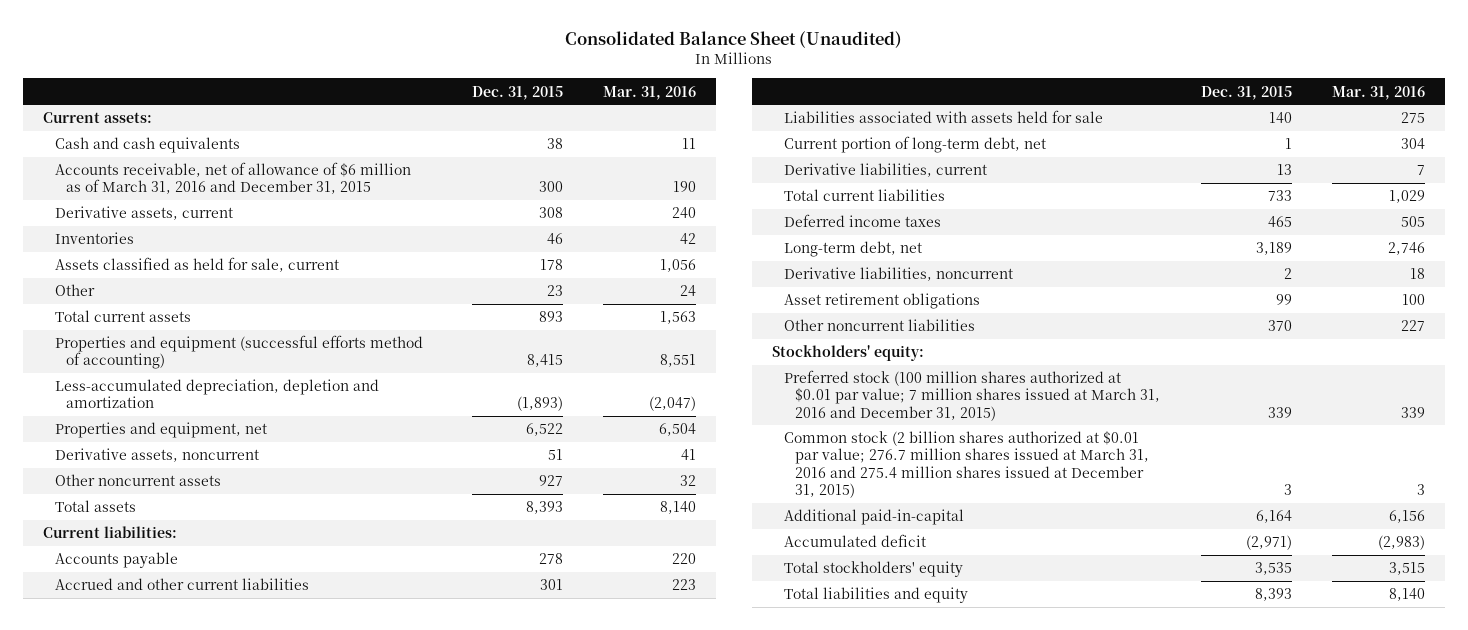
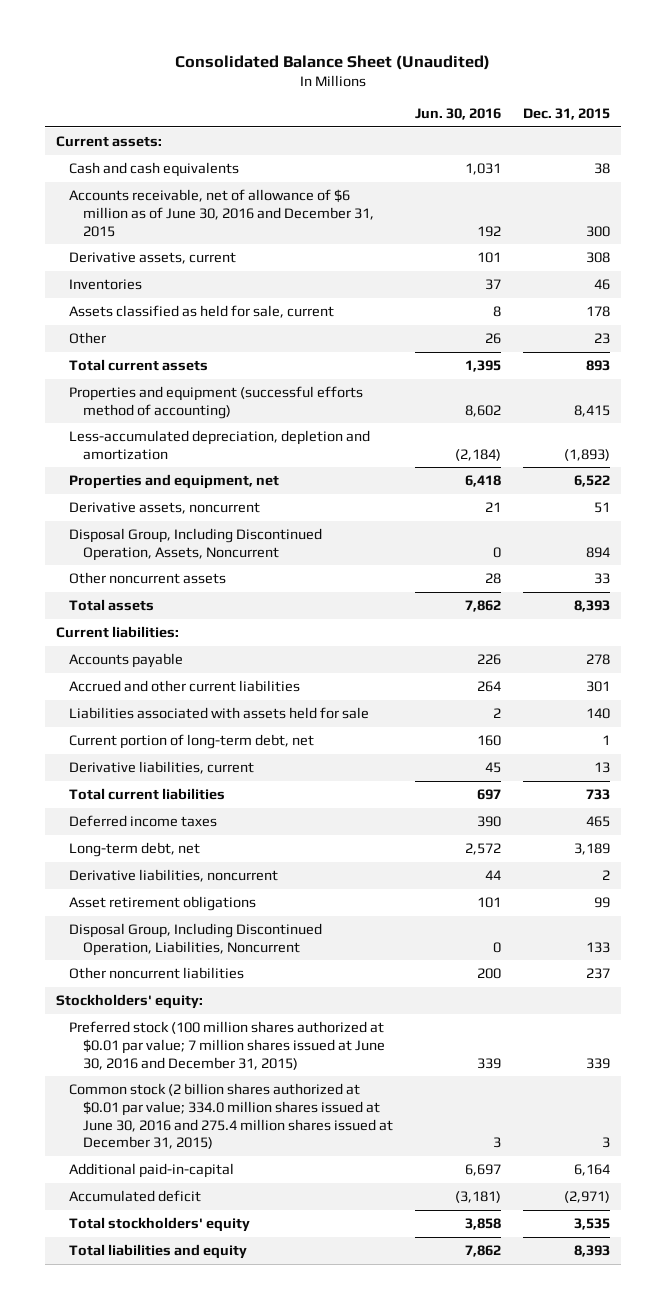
- | Dec. 31, 2015 | Mar. 31, 2016
+ | Jun. 30, 2016 | Dec. 31, 2015
- Accounts receivable, net of allowance of $6 million as of March 31, 2016 and December 31, 2015 | 300 | 190
+ Accounts receivable, net of allowance of $6 million as of June 30, 2016 and December 31, 2015 | 192 | 300
- Other noncurrent assets | 927 | 32
+ Disposal Group, Including Discontinued Operation, Assets, Noncurrent | 0 | 894
+ Other noncurrent assets | 28 | 33
- Other noncurrent liabilities | 370 | 227
+ Disposal Group, Including Discontinued Operation, Liabilities, Noncurrent | 0 | 133
+ Other noncurrent liabilities | 200 | 237
- Preferred stock (100 million shares authorized at $0.01 par value; 7 million shares issued at March 31, 2016 and December 31, 2015) | 339 | 339
- Common stock (2 billion shares authorized at $0.01 par value; 276.7 million shares issued at March 31, 2016 and 275.4 million shares issued at December 31, 2015) | 3 | 3
+ Preferred stock (100 million shares authorized at $0.01 par value; 7 million shares issued at June 30, 2016 and December 31, 2015) | 339 | 339
+ Common stock (2 billion shares authorized at $0.01 par value; 334.0 million shares issued at June 30, 2016 and 275.4 million shares issued at December 31, 2015) | 3 | 3

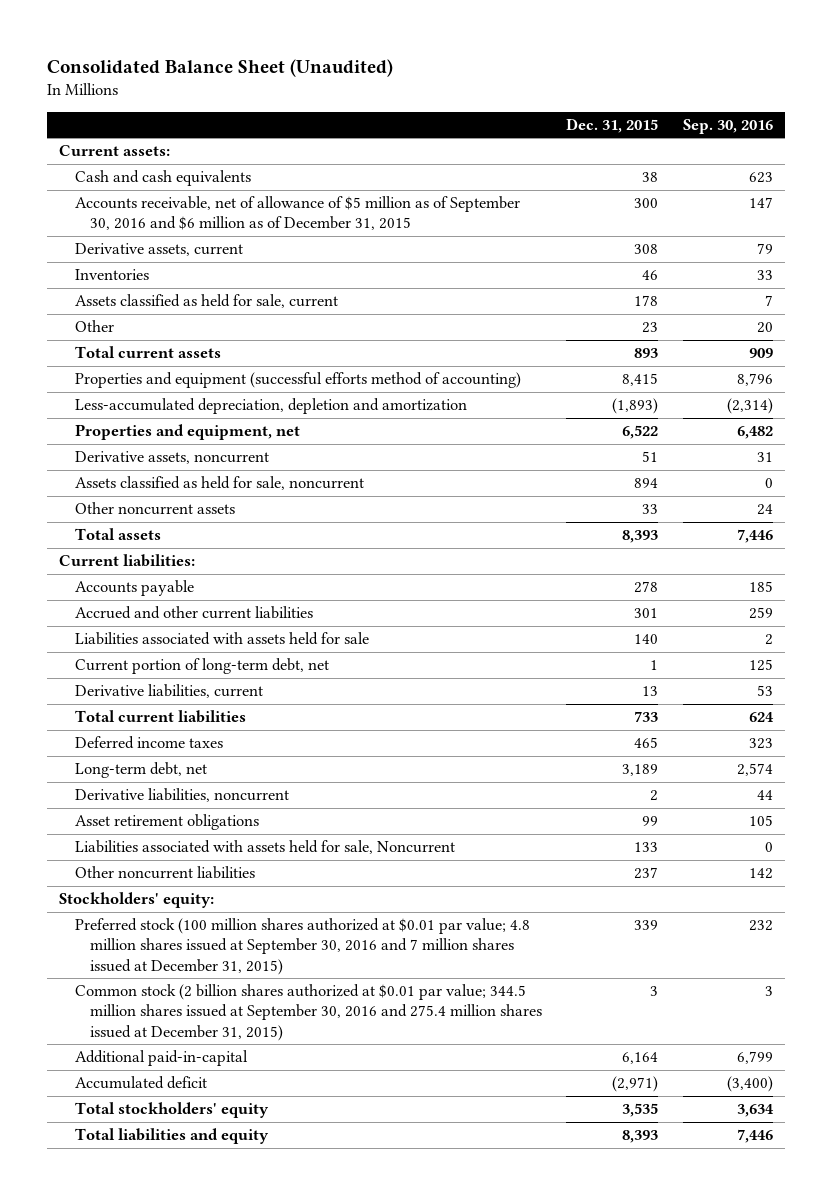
- | Jun. 30, 2016 | Dec. 31, 2015
+ | Dec. 31, 2015 | Sep. 30, 2016
- Accounts receivable, net of allowance of $6 million as of June 30, 2016 and December 31, 2015 | 192 | 300
+ Accounts receivable, net of allowance of $5 million as of September 30, 2016 and $6 million as of December 31, 2015 | 300 | 147
- Disposal Group, Including Discontinued Operation, Assets, Noncurrent | 0 | 894
+ Assets classified as held for sale, noncurrent | 894 | 0
- Disposal Group, Including Discontinued Operation, Liabilities, Noncurrent | 0 | 133
+ Liabilities associated with assets held for sale, Noncurrent | 133 | 0
- Preferred stock (100 million shares authorized at $0.01 par value; 7 million shares issued at June 30, 2016 and December 31, 2015) | 339 | 339
- Common stock (2 billion shares authorized at $0.01 par value; 334.0 million shares issued at June 30, 2016 and 275.4 million shares issued at December 31, 2015) | 3 | 3
+ Preferred stock (100 million shares authorized at $0.01 par value; 4.8 million shares issued at September 30, 2016 and 7 million shares issued at December 31, 2015) | 339 | 232
+ Common stock (2 billion shares authorized at $0.01 par value; 344.5 million shares issued at September 30, 2016 and 275.4 million shares issued at December 31, 2015) | 3 | 3

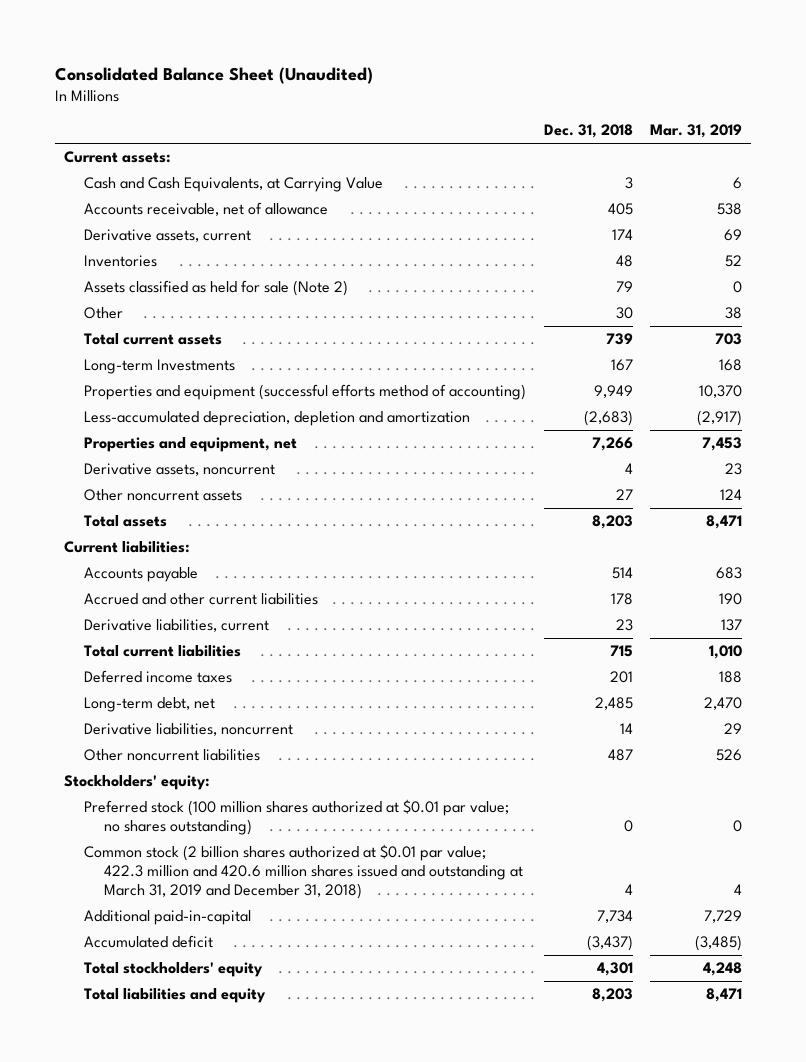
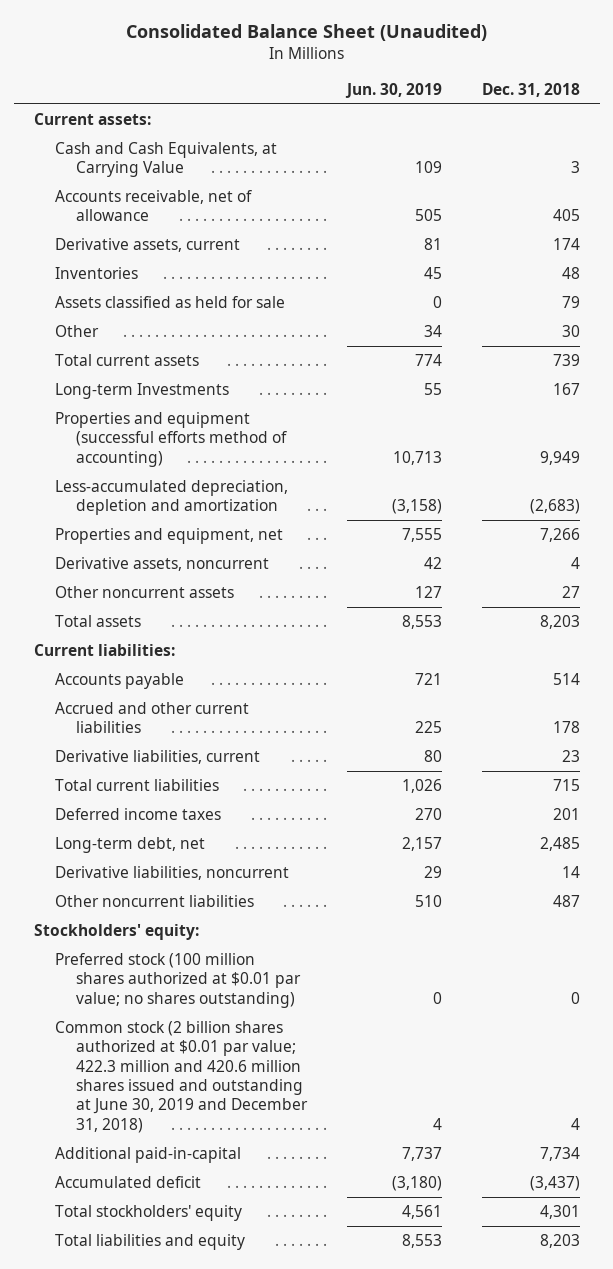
- | Dec. 31, 2018 | Mar. 31, 2019
+ | Jun. 30, 2019 | Dec. 31, 2018
- Assets classified as held for sale (Note 2) | 79 | 0
+ Assets classified as held for sale | 0 | 79
- Common stock (2 billion shares authorized at $0.01 par value; 422.3 million and 420.6 million shares issued and outstanding at March 31, 2019 and December 31, 2018) | 4 | 4
+ Common stock (2 billion shares authorized at $0.01 par value; 422.3 million and 420.6 million shares issued and outstanding at June 30, 2019 and December 31, 2018) | 4 | 4

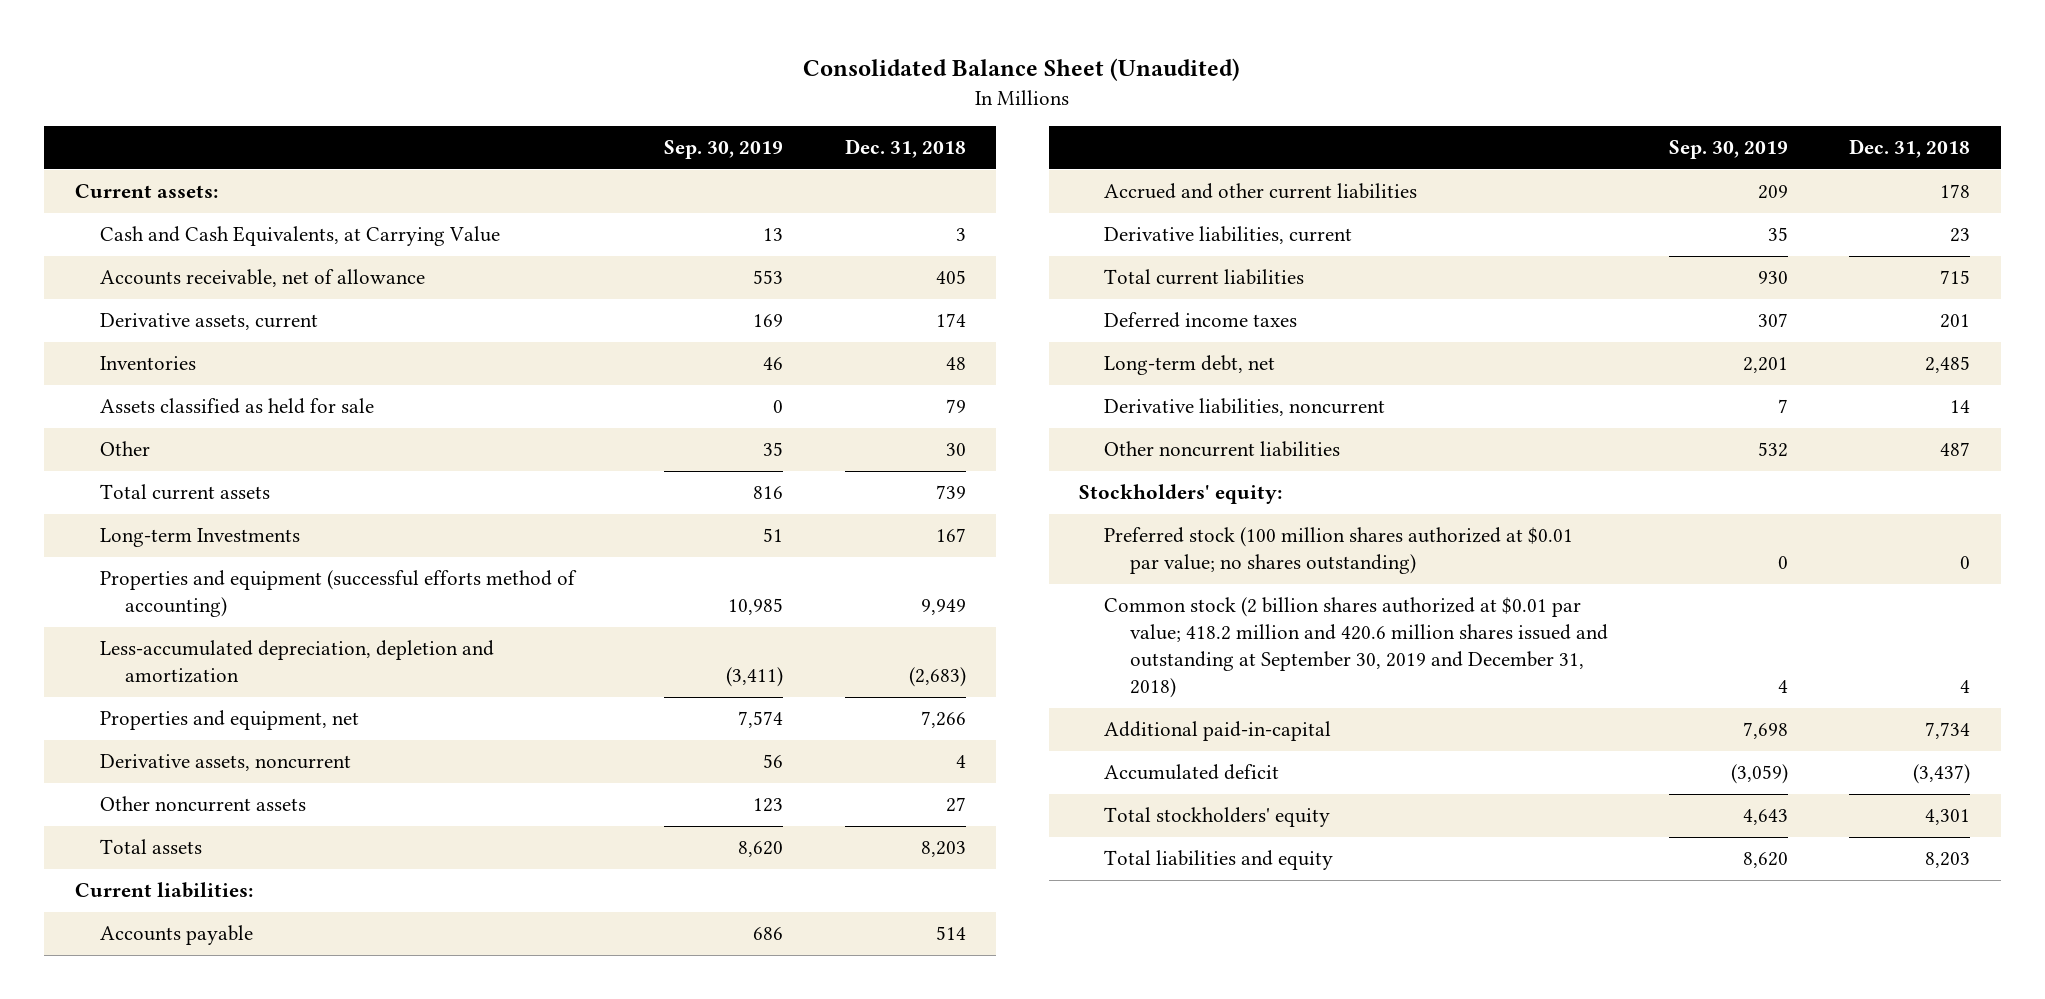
- | Jun. 30, 2019 | Dec. 31, 2018
+ | Sep. 30, 2019 | Dec. 31, 2018
- Common stock (2 billion shares authorized at $0.01 par value; 422.3 million and 420.6 million shares issued and outstanding at June 30, 2019 and December 31, 2018) | 4 | 4
+ Common stock (2 billion shares authorized at $0.01 par value; 418.2 million and 420.6 million shares issued and outstanding at September 30, 2019 and December 31, 2018) | 4 | 4

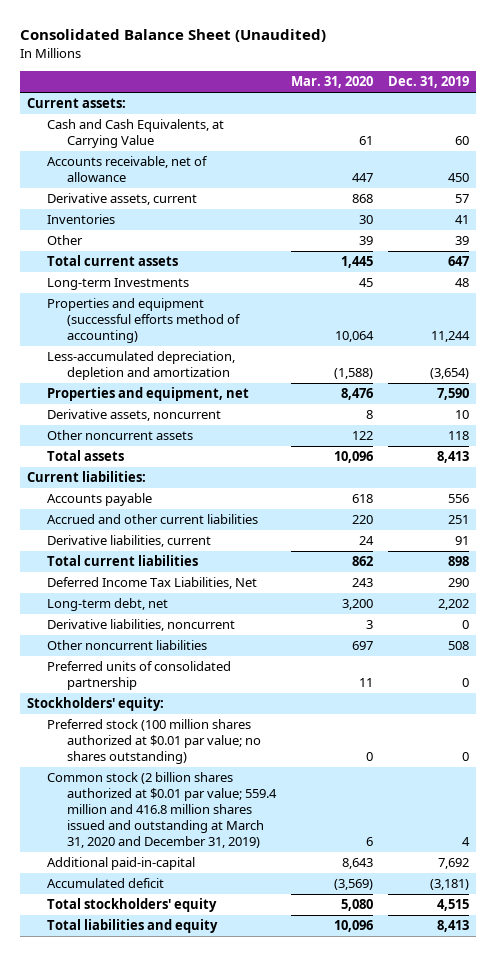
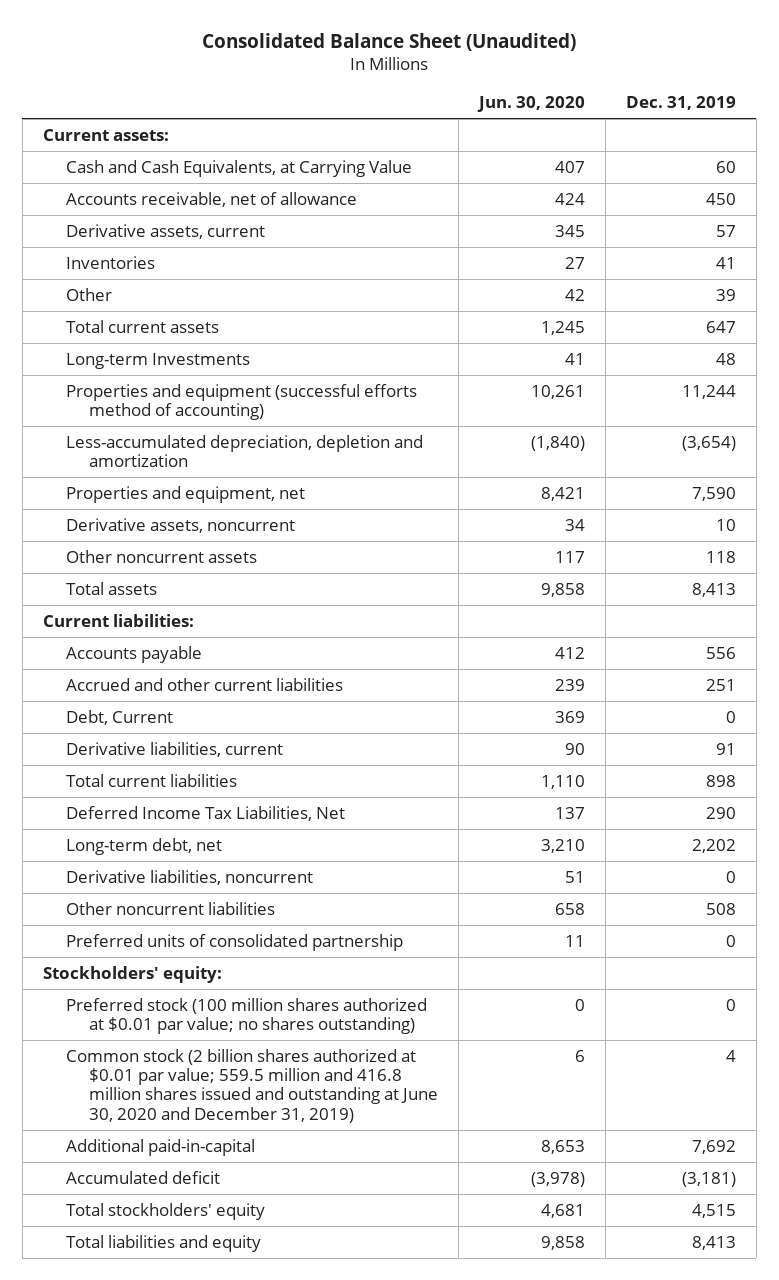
- | Mar. 31, 2020 | Dec. 31, 2019
+ | Jun. 30, 2020 | Dec. 31, 2019
+ Debt, Current | 369 | 0
- Common stock (2 billion shares authorized at $0.01 par value; 559.4 million and 416.8 million shares issued and outstanding at March 31, 2020 and December 31, 2019) | 6 | 4
+ Common stock (2 billion shares authorized at $0.01 par value; 559.5 million and 416.8 million shares issued and outstanding at June 30, 2020 and December 31, 2019) | 6 | 4

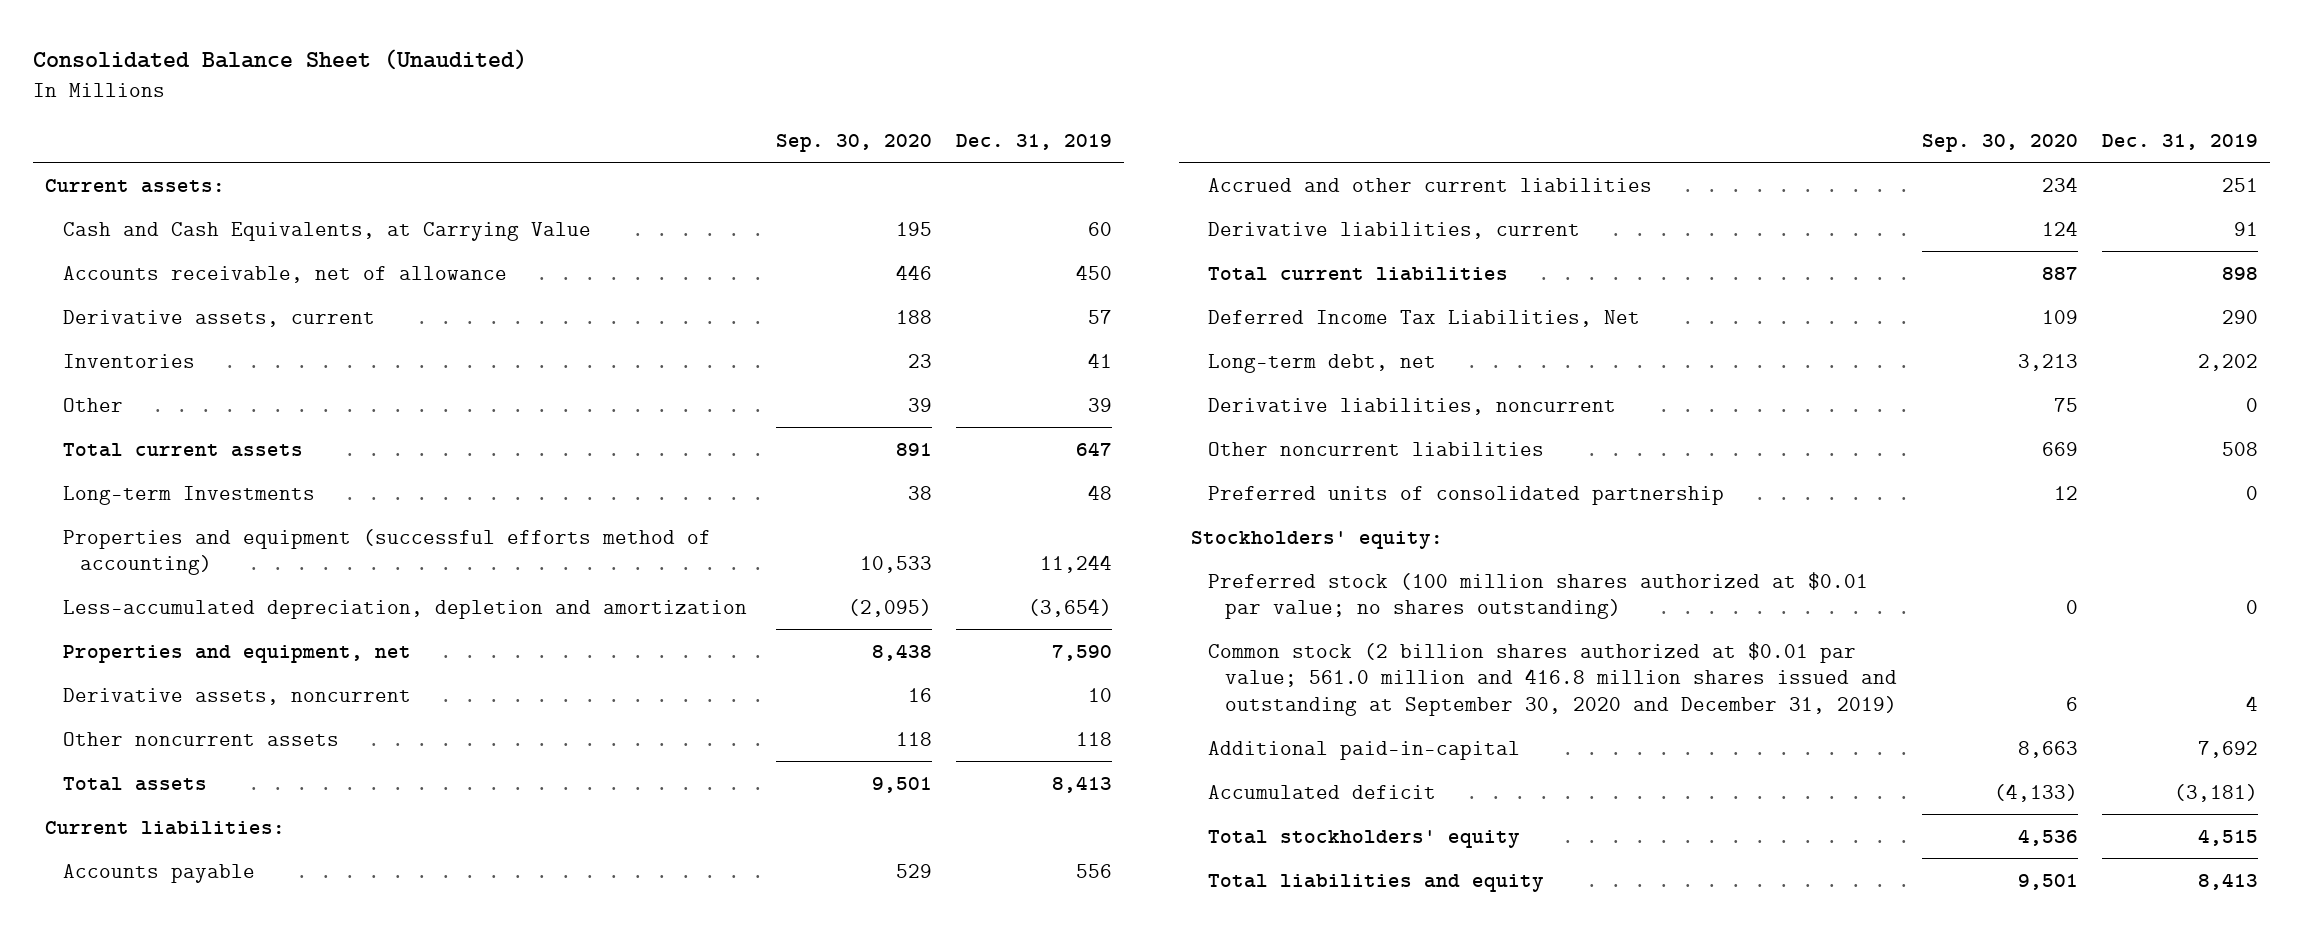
- | Jun. 30, 2020 | Dec. 31, 2019
+ | Sep. 30, 2020 | Dec. 31, 2019
- Debt, Current | 369 | 0
- Common stock (2 billion shares authorized at $0.01 par value; 559.5 million and 416.8 million shares issued and outstanding at June 30, 2020 and December 31, 2019) | 6 | 4
+ Common stock (2 billion shares authorized at $0.01 par value; 561.0 million and 416.8 million shares issued and outstanding at September 30, 2020 and December 31, 2019) | 6 | 4

